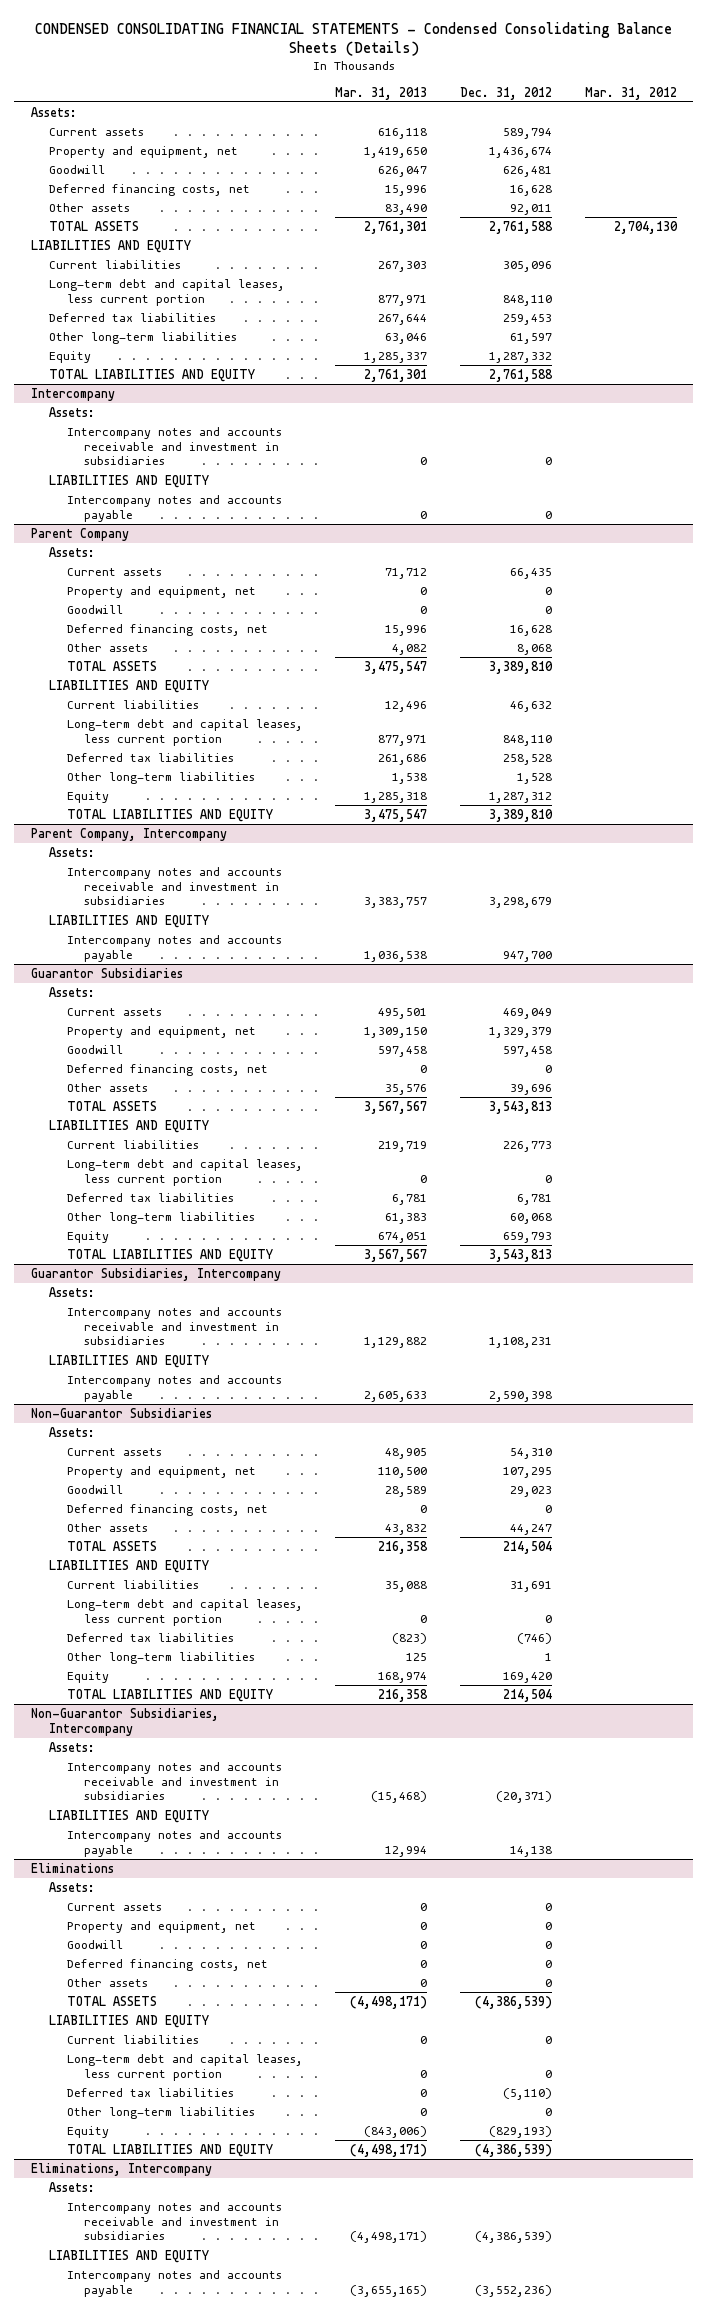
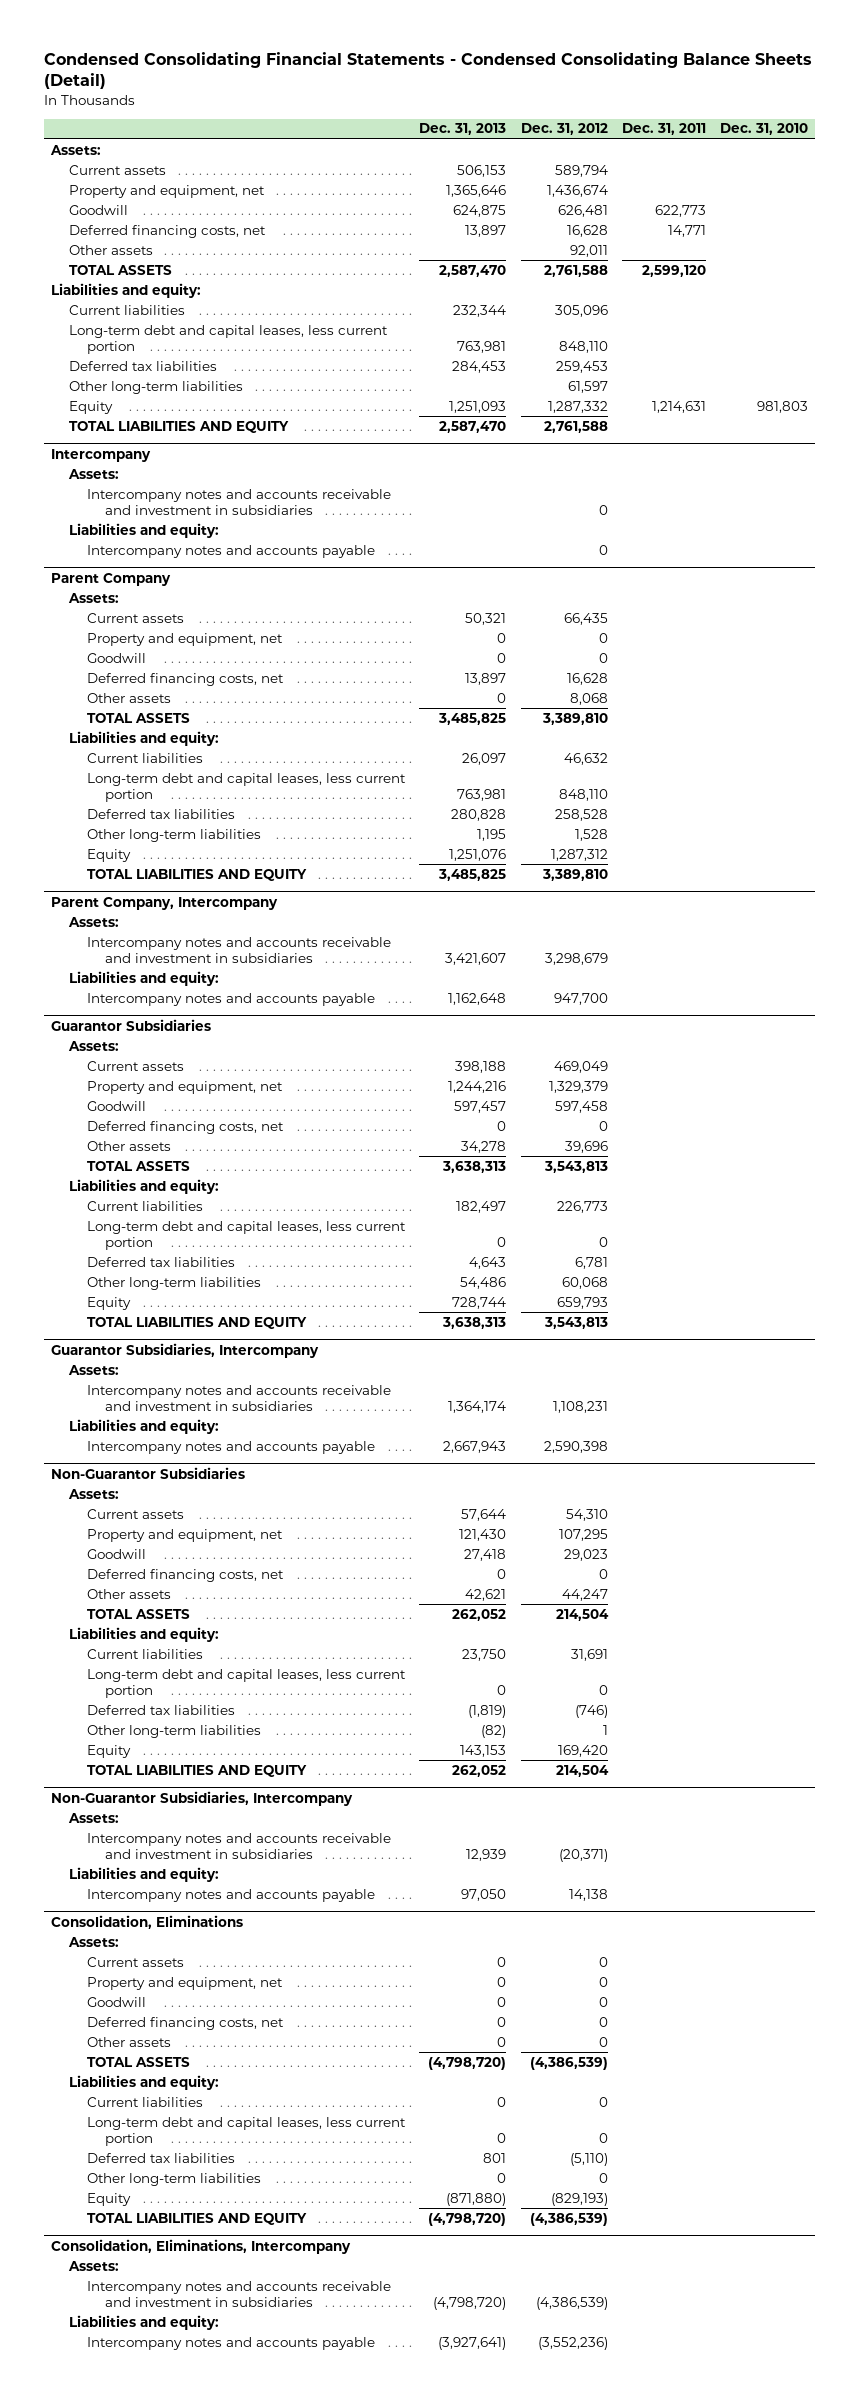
- CONDENSED CONSOLIDATING FINANCIAL STATEMENTS - Condensed Consolidating Balance Sheets (Details)
+ Condensed Consolidating Financial Statements - Condensed Consolidating Balance Sheets (Detail)
- | Mar. 31, 2013 | Dec. 31, 2012 | Mar. 31, 2012
+ | Dec. 31, 2013 | Dec. 31, 2012 | Dec. 31, 2011 | Dec. 31, 2010
- LIABILITIES AND EQUITY
+ Liabilities and equity:
@ Intercompany
- LIABILITIES AND EQUITY
+ Liabilities and equity:
@ Parent Company
- LIABILITIES AND EQUITY
+ Liabilities and equity:
@ Parent Company, Intercompany
- LIABILITIES AND EQUITY
+ Liabilities and equity:
@ Guarantor Subsidiaries
- LIABILITIES AND EQUITY
+ Liabilities and equity:
@ Guarantor Subsidiaries, Intercompany
- LIABILITIES AND EQUITY
+ Liabilities and equity:
@ Non-Guarantor Subsidiaries
- LIABILITIES AND EQUITY
+ Liabilities and equity:
@ Non-Guarantor Subsidiaries, Intercompany
- LIABILITIES AND EQUITY
+ Liabilities and equity:
- Eliminations
+ Consolidation, Eliminations
- LIABILITIES AND EQUITY
+ Liabilities and equity:
- Eliminations, Intercompany
+ Consolidation, Eliminations, Intercompany
- LIABILITIES AND EQUITY
+ Liabilities and equity:

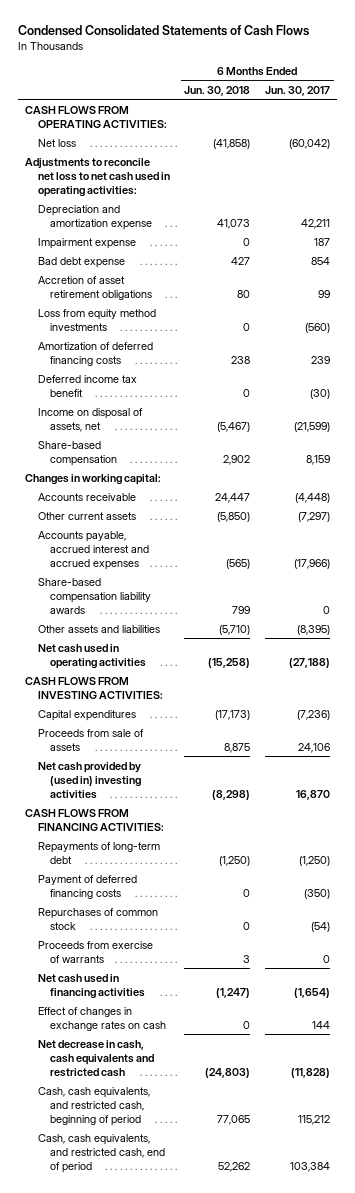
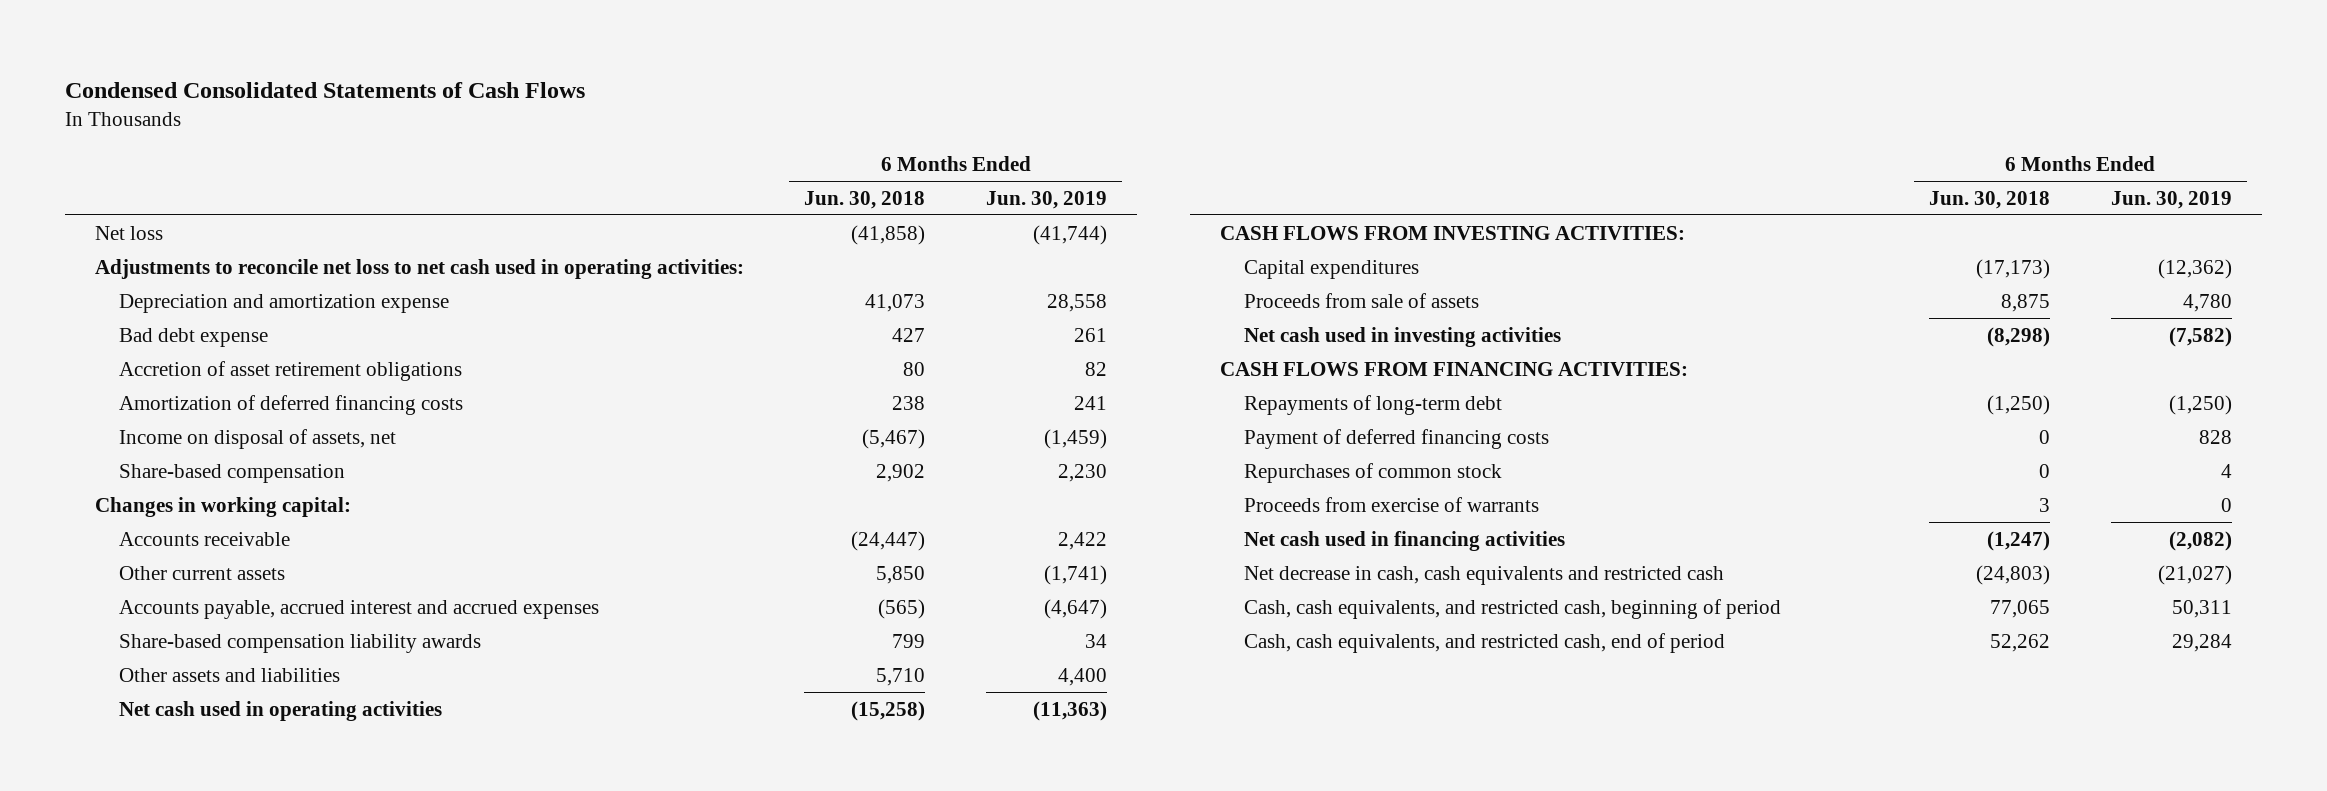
- | 6 Months Ended Jun. 30, 2018 | 6 Months Ended Jun. 30, 2017
+ | 6 Months Ended Jun. 30, 2018 | 6 Months Ended Jun. 30, 2019
- CASH FLOWS FROM OPERATING ACTIVITIES:
- Impairment expense | 0 | 187
- Loss from equity method investments | 0 | (560)
- Deferred income tax benefit | 0 | (30)
- Accounts receivable | 24,447 | (4,448)
- Other current assets | (5,850) | (7,297)
+ Accounts receivable | (24,447) | 2,422
+ Other current assets | 5,850 | (1,741)
- Other assets and liabilities | (5,710) | (8,395)
+ Other assets and liabilities | 5,710 | 4,400
- Net cash provided by (used in) investing activities | (8,298) | 16,870
+ Net cash used in investing activities | (8,298) | (7,582)
- Effect of changes in exchange rates on cash | 0 | 144

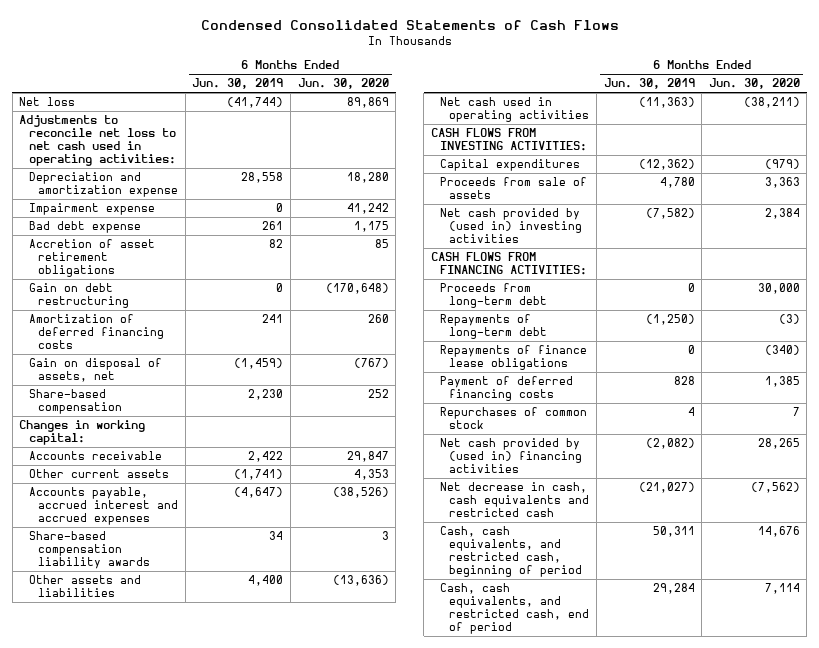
- | 6 Months Ended Jun. 30, 2018 | 6 Months Ended Jun. 30, 2019
+ | 6 Months Ended Jun. 30, 2019 | 6 Months Ended Jun. 30, 2020
+ Impairment expense | 0 | 41,242
+ Gain on debt restructuring | 0 | (170,648)
- Income on disposal of assets, net | (5,467) | (1,459)
+ Gain on disposal of assets, net | (1,459) | (767)
- Net cash used in investing activities | (8,298) | (7,582)
+ Net cash provided by (used in) investing activities | (7,582) | 2,384
+ Proceeds from long-term debt | 0 | 30,000
+ Repayments of finance lease obligations | 0 | (340)
- Proceeds from exercise of warrants | 3 | 0
- Net cash used in financing activities | (1,247) | (2,082)
+ Net cash provided by (used in) financing activities | (2,082) | 28,265

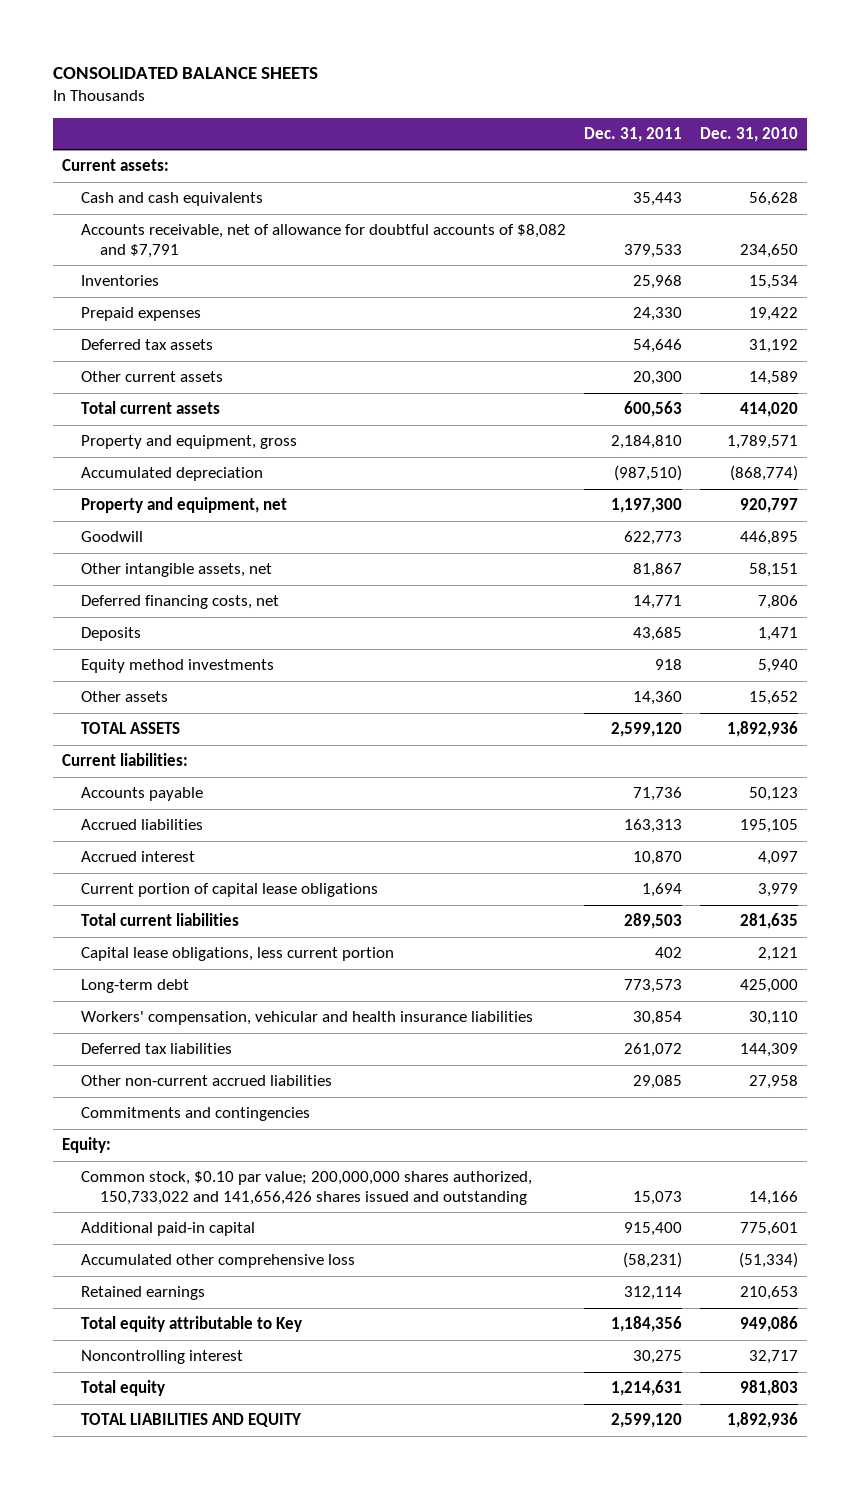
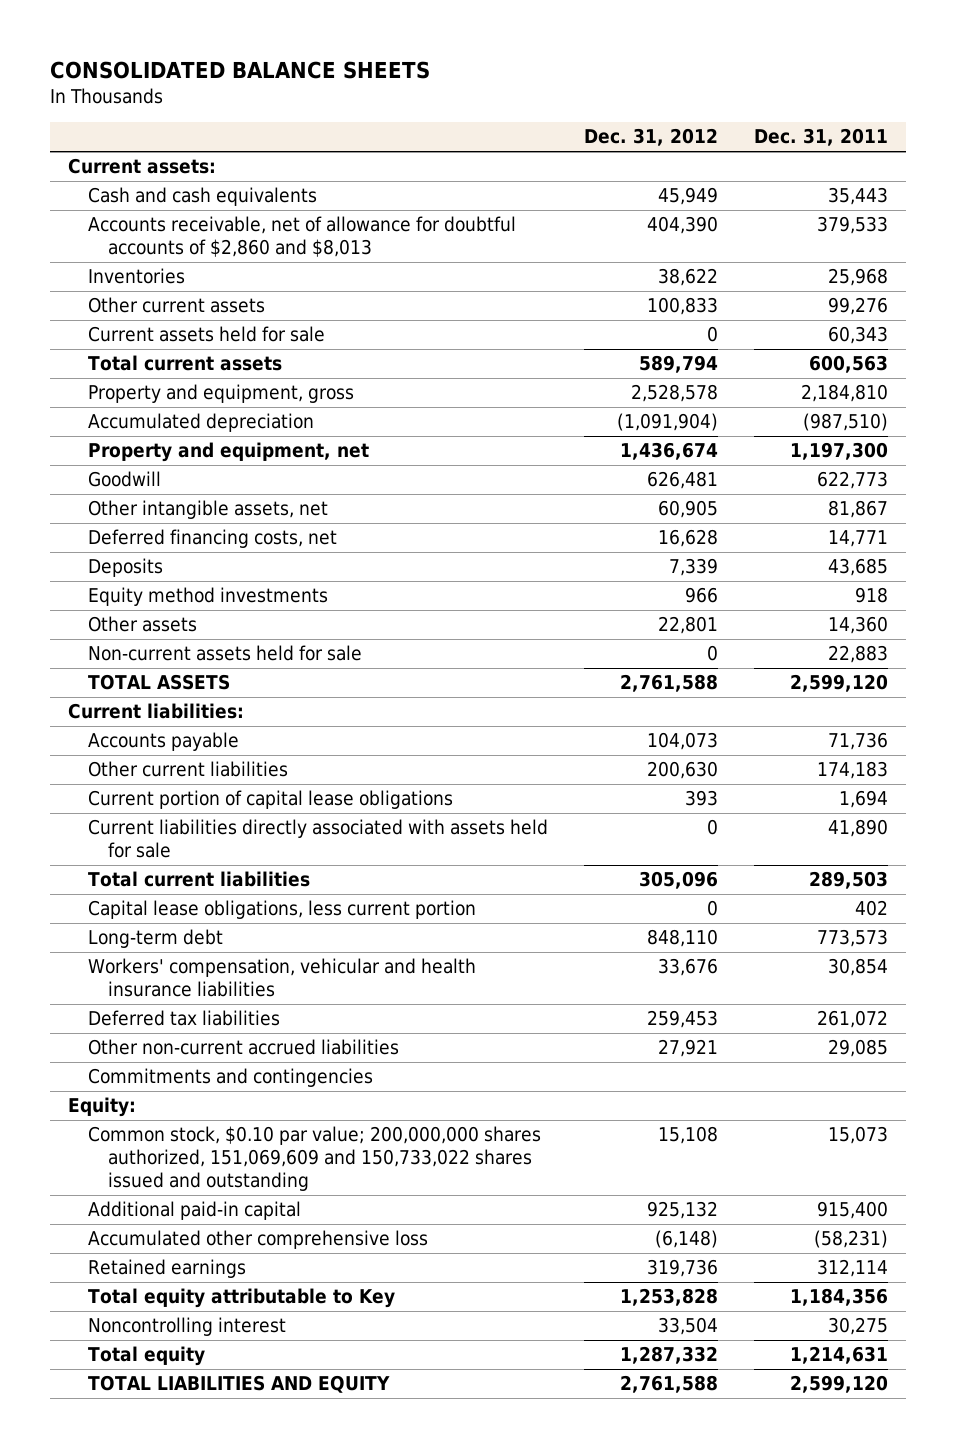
- | Dec. 31, 2011 | Dec. 31, 2010
+ | Dec. 31, 2012 | Dec. 31, 2011
- Accounts receivable, net of allowance for doubtful accounts of $8,082 and $7,791 | 379,533 | 234,650
+ Accounts receivable, net of allowance for doubtful accounts of $2,860 and $8,013 | 404,390 | 379,533
- Prepaid expenses | 24,330 | 19,422
- Deferred tax assets | 54,646 | 31,192
- Other current assets | 20,300 | 14,589
+ Other current assets | 100,833 | 99,276
+ Current assets held for sale | 0 | 60,343
+ Non-current assets held for sale | 0 | 22,883
- Accrued liabilities | 163,313 | 195,105
- Accrued interest | 10,870 | 4,097
+ Other current liabilities | 200,630 | 174,183
+ Current liabilities directly associated with assets held for sale | 0 | 41,890
- Common stock, $0.10 par value; 200,000,000 shares authorized, 150,733,022 and 141,656,426 shares issued and outstanding | 15,073 | 14,166
+ Common stock, $0.10 par value; 200,000,000 shares authorized, 151,069,609 and 150,733,022 shares issued and outstanding | 15,108 | 15,073

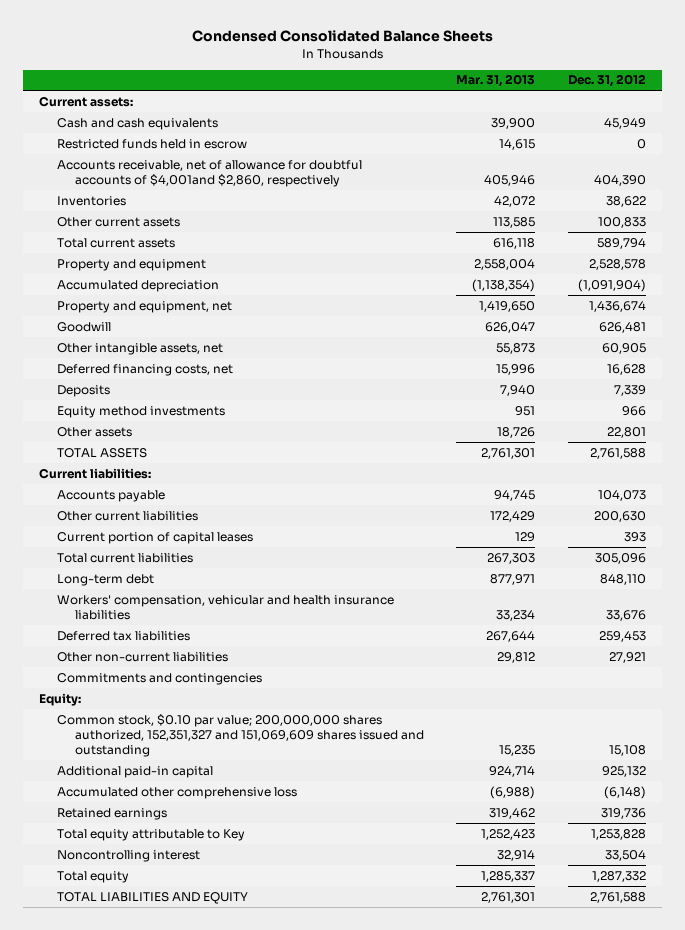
- CONSOLIDATED BALANCE SHEETS
+ Condensed Consolidated Balance Sheets
- | Dec. 31, 2012 | Dec. 31, 2011
+ | Mar. 31, 2013 | Dec. 31, 2012
- Accounts receivable, net of allowance for doubtful accounts of $2,860 and $8,013 | 404,390 | 379,533
+ Restricted funds held in escrow | 14,615 | 0
+ Accounts receivable, net of allowance for doubtful accounts of $4,001and $2,860, respectively | 405,946 | 404,390
- Current assets held for sale | 0 | 60,343
- Property and equipment, gross | 2,528,578 | 2,184,810
+ Property and equipment | 2,558,004 | 2,528,578
- Non-current assets held for sale | 0 | 22,883
- Current portion of capital lease obligations | 393 | 1,694
- Current liabilities directly associated with assets held for sale | 0 | 41,890
+ Current portion of capital leases | 129 | 393
- Capital lease obligations, less current portion | 0 | 402
- Other non-current accrued liabilities | 27,921 | 29,085
+ Other non-current liabilities | 29,812 | 27,921
- Common stock, $0.10 par value; 200,000,000 shares authorized, 151,069,609 and 150,733,022 shares issued and outstanding | 15,108 | 15,073
+ Common stock, $0.10 par value; 200,000,000 shares authorized, 152,351,327 and 151,069,609 shares issued and outstanding | 15,235 | 15,108

